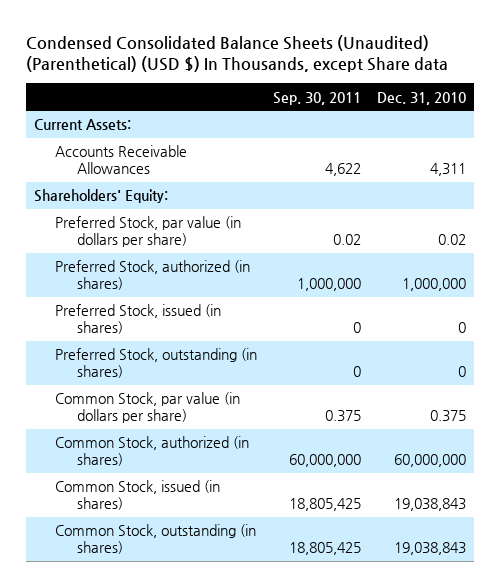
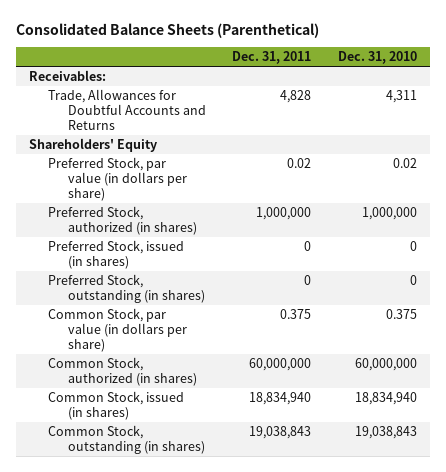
- Condensed Consolidated Balance Sheets (Unaudited) (Parenthetical) (USD $) In Thousands, except Share data
+ Consolidated Balance Sheets (Parenthetical)
- | Sep. 30, 2011 | Dec. 31, 2010
+ | Dec. 31, 2011 | Dec. 31, 2010
- Current Assets:
- Accounts Receivable Allowances | 4,622 | 4,311
- Shareholders' Equity:
+ Receivables:
+ Trade, Allowances for Doubtful Accounts and Returns | 4,828 | 4,311
+ Shareholders' Equity
- Common Stock, issued (in shares) | 18,805,425 | 19,038,843
+ Common Stock, issued (in shares) | 18,834,940 | 18,834,940

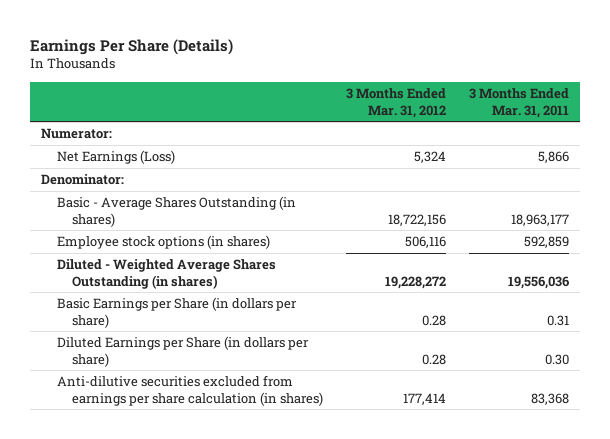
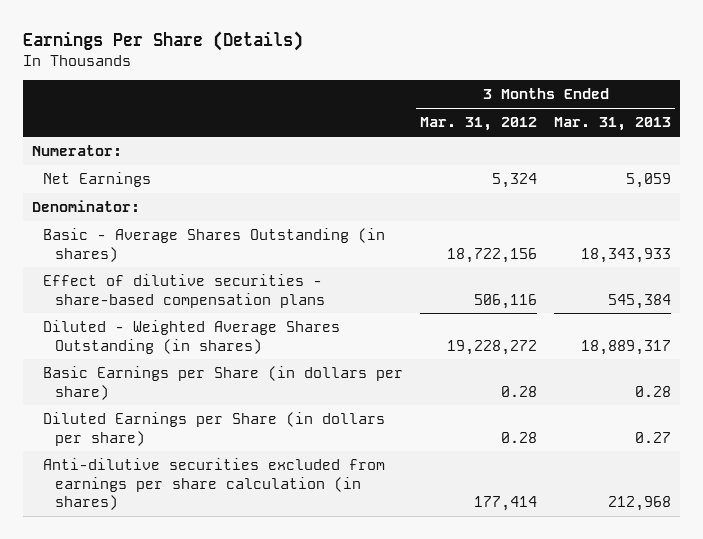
- | 3 Months Ended Mar. 31, 2012 | 3 Months Ended Mar. 31, 2011
+ | 3 Months Ended Mar. 31, 2012 | 3 Months Ended Mar. 31, 2013
- Net Earnings (Loss) | 5,324 | 5,866
+ Net Earnings | 5,324 | 5,059
- Employee stock options (in shares) | 506,116 | 592,859
+ Effect of dilutive securities - share-based compensation plans | 506,116 | 545,384

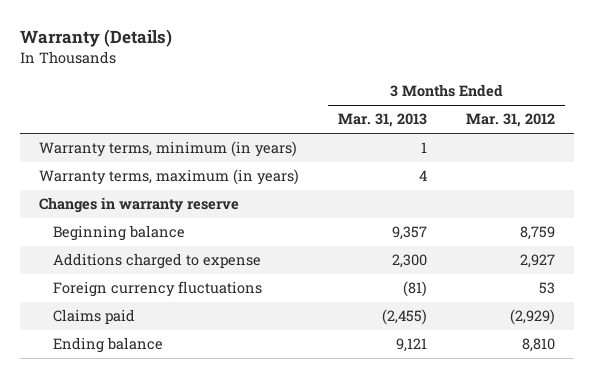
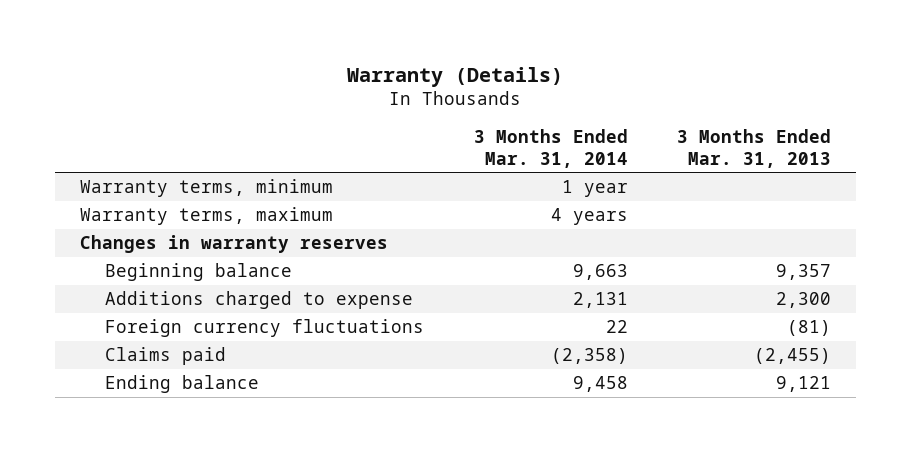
- | 3 Months Ended Mar. 31, 2013 | 3 Months Ended Mar. 31, 2012
+ | 3 Months Ended Mar. 31, 2014 | 3 Months Ended Mar. 31, 2013
- Warranty terms, minimum (in years) | 1 |
- Warranty terms, maximum (in years) | 4 |
- Changes in warranty reserve
+ Warranty terms, minimum | 1 year |
+ Warranty terms, maximum | 4 years |
+ Changes in warranty reserves

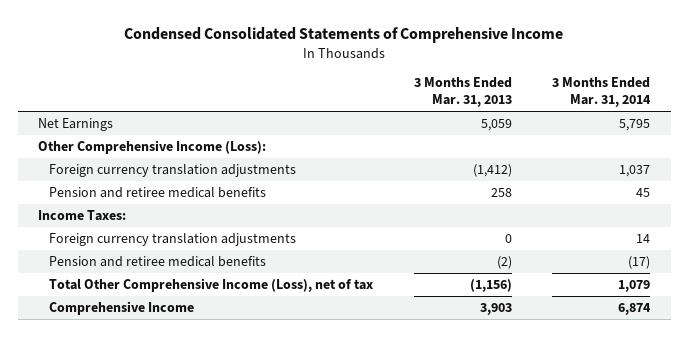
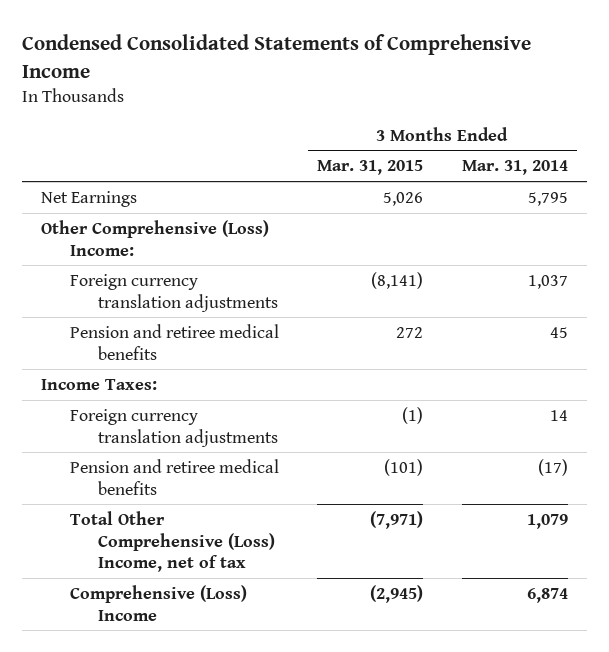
- | 3 Months Ended Mar. 31, 2013 | 3 Months Ended Mar. 31, 2014
+ | 3 Months Ended Mar. 31, 2015 | 3 Months Ended Mar. 31, 2014
- Other Comprehensive Income (Loss):
+ Other Comprehensive (Loss) Income:
- Total Other Comprehensive Income (Loss), net of tax | (1,156) | 1,079
- Comprehensive Income | 3,903 | 6,874
+ Total Other Comprehensive (Loss) Income, net of tax | (7,971) | 1,079
+ Comprehensive (Loss) Income | (2,945) | 6,874

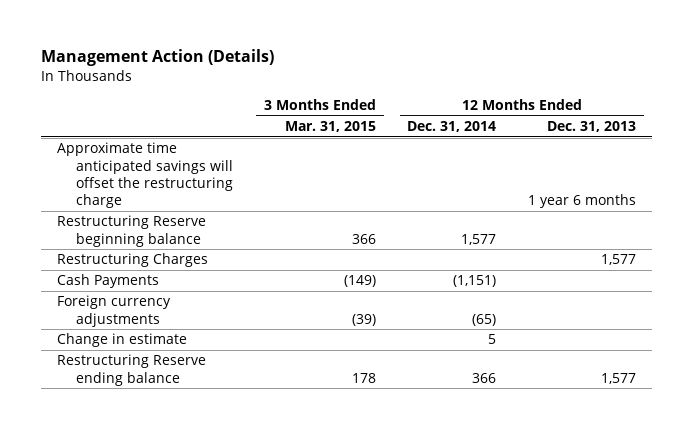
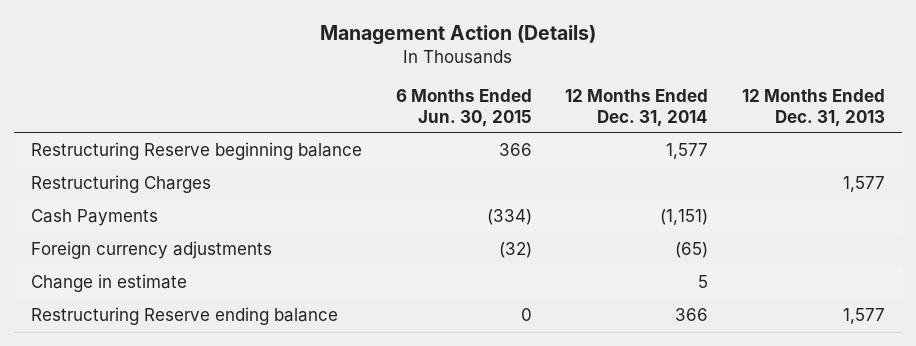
- | 3 Months Ended Mar. 31, 2015 | 12 Months Ended Dec. 31, 2014 | 12 Months Ended Dec. 31, 2013
+ | 6 Months Ended Jun. 30, 2015 | 12 Months Ended Dec. 31, 2014 | 12 Months Ended Dec. 31, 2013
- Approximate time anticipated savings will offset the restructuring charge | | | 1 year 6 months

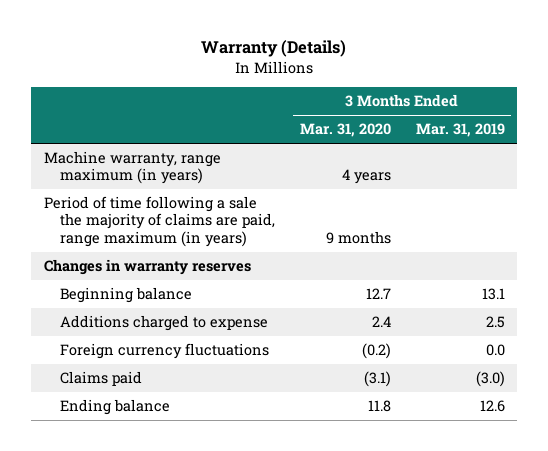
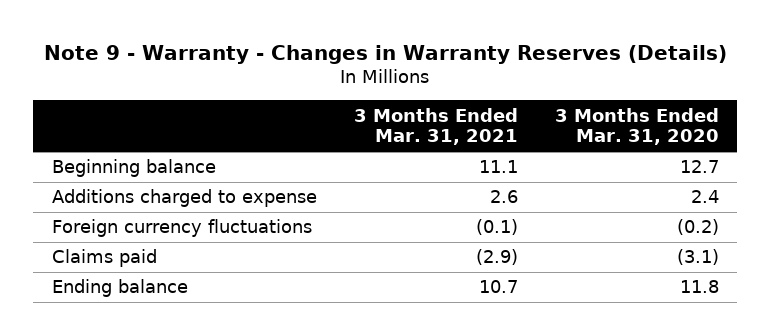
- Warranty (Details)
+ Note 9 - Warranty - Changes in Warranty Reserves (Details)
- | 3 Months Ended Mar. 31, 2020 | 3 Months Ended Mar. 31, 2019
+ | 3 Months Ended Mar. 31, 2021 | 3 Months Ended Mar. 31, 2020
- Machine warranty, range maximum (in years) | 4 years |
- Period of time following a sale the majority of claims are paid, range maximum (in years) | 9 months |
- Changes in warranty reserves

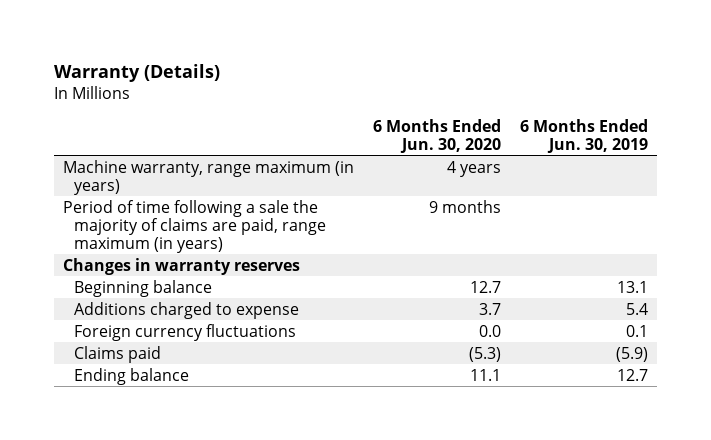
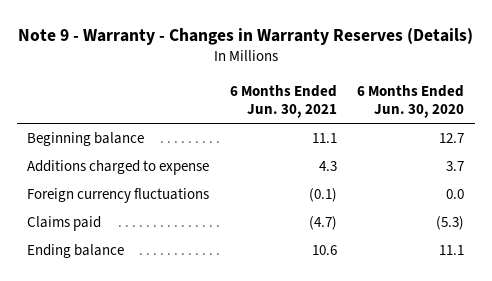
- Warranty (Details)
+ Note 9 - Warranty - Changes in Warranty Reserves (Details)
- | 6 Months Ended Jun. 30, 2020 | 6 Months Ended Jun. 30, 2019
+ | 6 Months Ended Jun. 30, 2021 | 6 Months Ended Jun. 30, 2020
- Machine warranty, range maximum (in years) | 4 years |
- Period of time following a sale the majority of claims are paid, range maximum (in years) | 9 months |
- Changes in warranty reserves

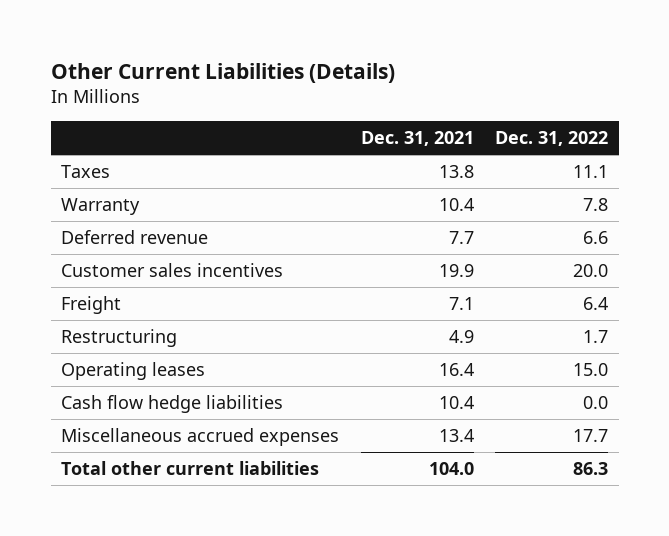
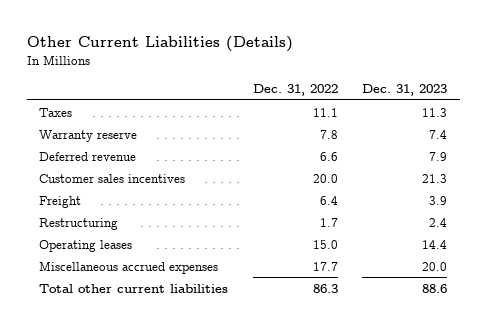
- | Dec. 31, 2021 | Dec. 31, 2022
+ | Dec. 31, 2022 | Dec. 31, 2023
- Warranty | 10.4 | 7.8
+ Warranty reserve | 7.8 | 7.4
- Cash flow hedge liabilities | 10.4 | 0.0

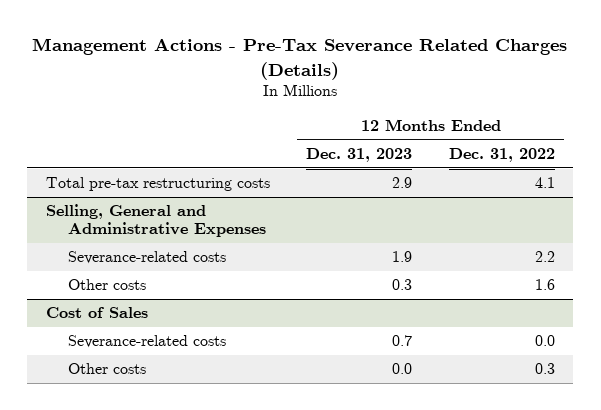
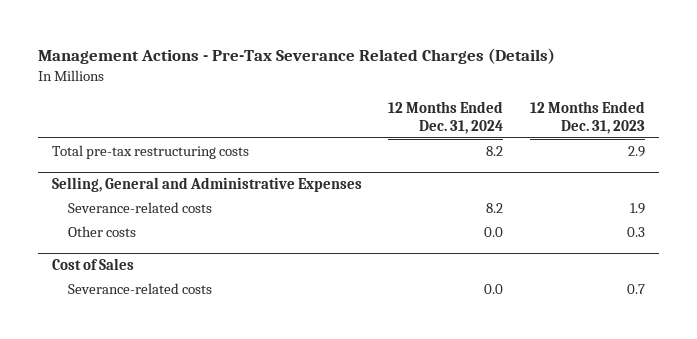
- | 12 Months Ended Dec. 31, 2023 | 12 Months Ended Dec. 31, 2022
+ | 12 Months Ended Dec. 31, 2024 | 12 Months Ended Dec. 31, 2023
@ Cost of Sales
- Other costs | 0.0 | 0.3

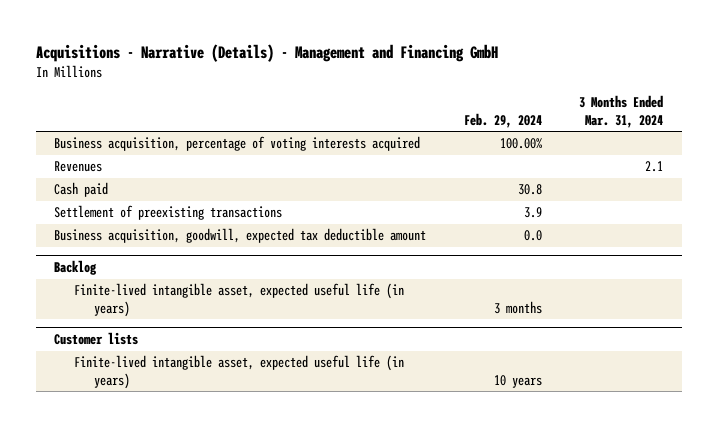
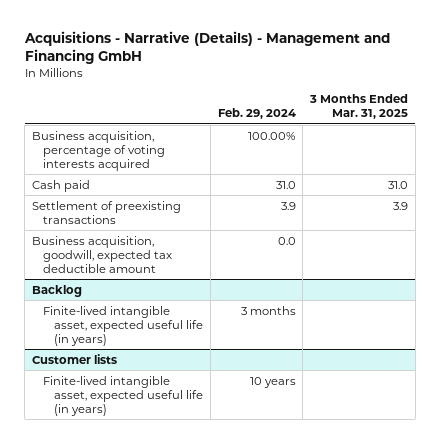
- | Feb. 29, 2024 | 3 Months Ended Mar. 31, 2024
+ | Feb. 29, 2024 | 3 Months Ended Mar. 31, 2025
- Revenues | | 2.1
- Cash paid | 30.8 |
+ Cash paid | 31.0 | 31.0

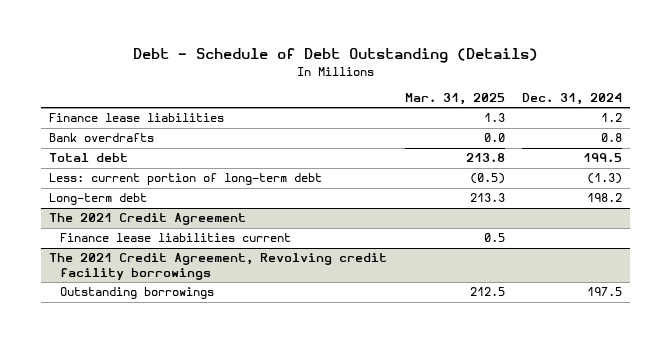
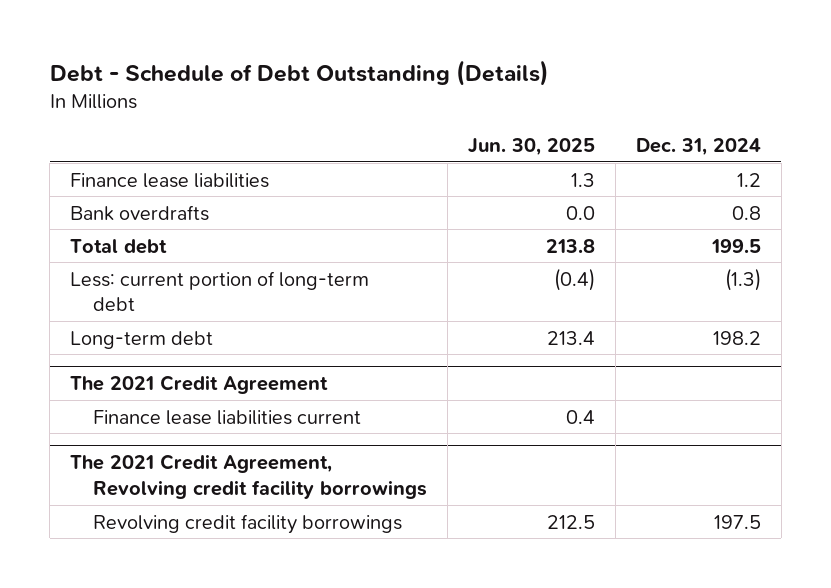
- | Mar. 31, 2025 | Dec. 31, 2024
+ | Jun. 30, 2025 | Dec. 31, 2024
@ The 2021 Credit Agreement, Revolving credit facility borrowings
- Outstanding borrowings | 212.5 | 197.5
+ Revolving credit facility borrowings | 212.5 | 197.5

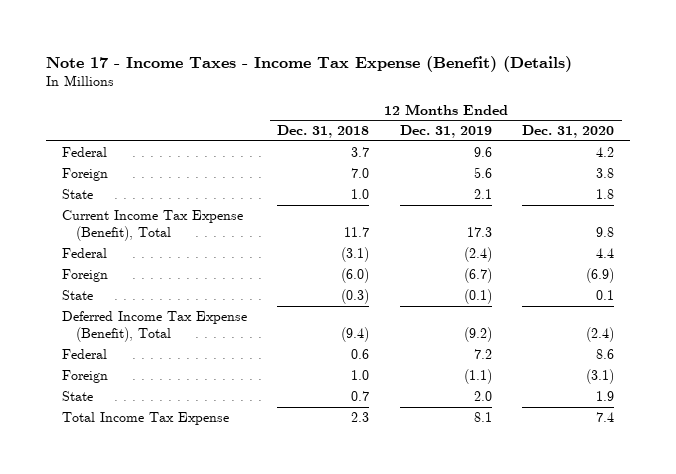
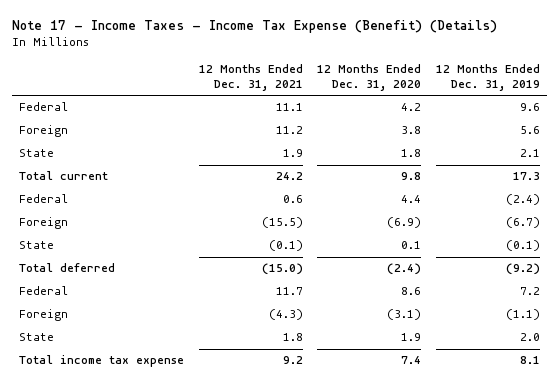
- | 12 Months Ended Dec. 31, 2018 | 12 Months Ended Dec. 31, 2019 | 12 Months Ended Dec. 31, 2020
+ | 12 Months Ended Dec. 31, 2021 | 12 Months Ended Dec. 31, 2020 | 12 Months Ended Dec. 31, 2019
- Current Income Tax Expense (Benefit), Total | 11.7 | 17.3 | 9.8
+ Total current | 24.2 | 9.8 | 17.3
- Deferred Income Tax Expense (Benefit), Total | (9.4) | (9.2) | (2.4)
+ Total deferred | (15.0) | (2.4) | (9.2)
- Total Income Tax Expense | 2.3 | 8.1 | 7.4
+ Total income tax expense | 9.2 | 7.4 | 8.1

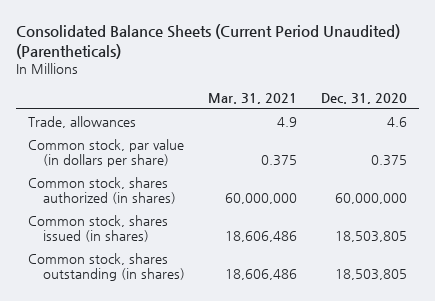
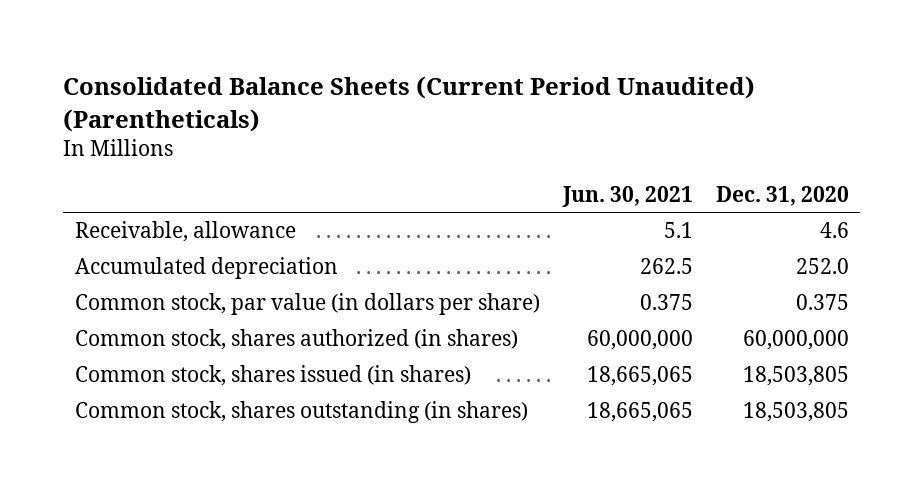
- | Mar. 31, 2021 | Dec. 31, 2020
+ | Jun. 30, 2021 | Dec. 31, 2020
- Trade, allowances | 4.9 | 4.6
+ Receivable, allowance | 5.1 | 4.6
+ Accumulated depreciation | 262.5 | 252.0

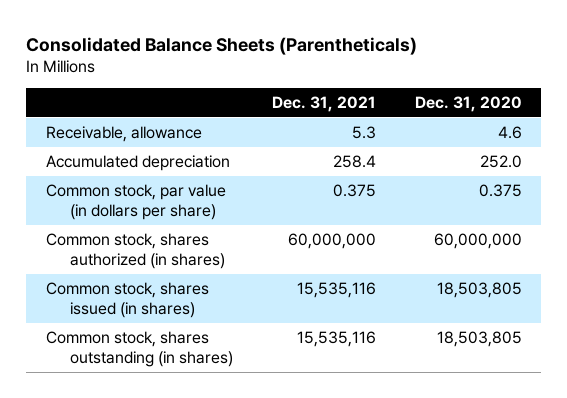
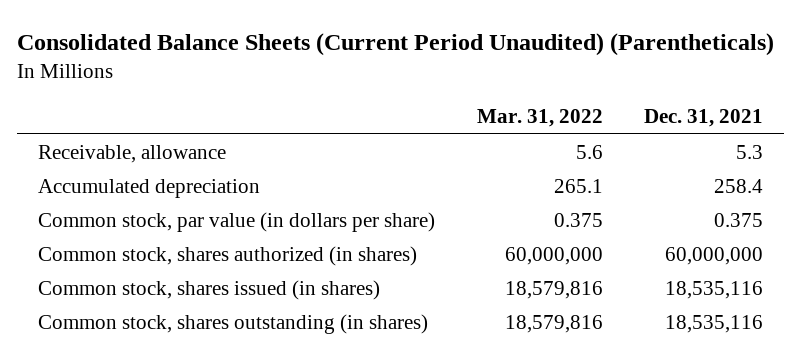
- Consolidated Balance Sheets (Parentheticals)
+ Consolidated Balance Sheets (Current Period Unaudited) (Parentheticals)
- | Dec. 31, 2021 | Dec. 31, 2020
+ | Mar. 31, 2022 | Dec. 31, 2021
- Common stock, shares issued (in shares) | 15,535,116 | 18,503,805
- Common stock, shares outstanding (in shares) | 15,535,116 | 18,503,805
+ Common stock, shares issued (in shares) | 18,579,816 | 18,535,116
+ Common stock, shares outstanding (in shares) | 18,579,816 | 18,535,116

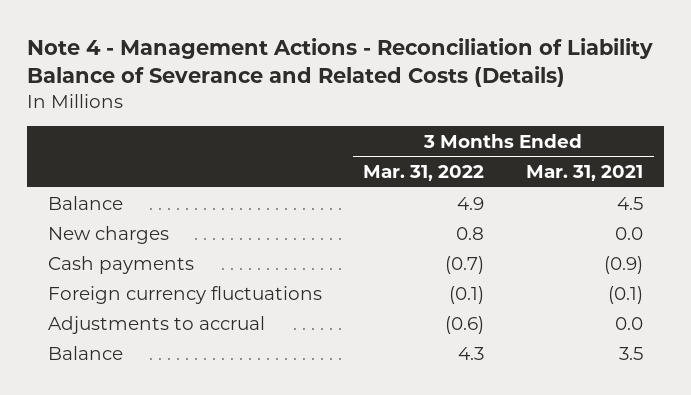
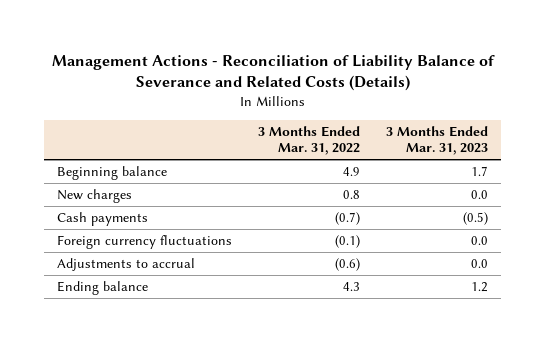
- Note 4 - Management Actions - Reconciliation of Liability Balance of Severance and Related Costs (Details)
+ Management Actions - Reconciliation of Liability Balance of Severance and Related Costs (Details)
- | 3 Months Ended Mar. 31, 2022 | 3 Months Ended Mar. 31, 2021
+ | 3 Months Ended Mar. 31, 2022 | 3 Months Ended Mar. 31, 2023
- Balance | 4.9 | 4.5
+ Beginning balance | 4.9 | 1.7
- Balance | 4.3 | 3.5
+ Ending balance | 4.3 | 1.2

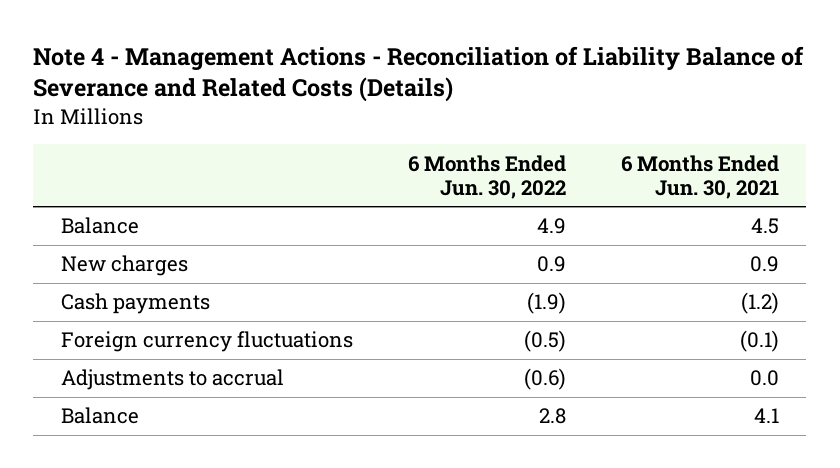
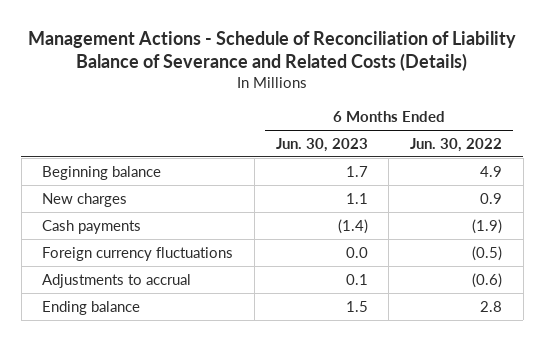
- Note 4 - Management Actions - Reconciliation of Liability Balance of Severance and Related Costs (Details)
+ Management Actions - Schedule of Reconciliation of Liability Balance of Severance and Related Costs (Details)
- | 6 Months Ended Jun. 30, 2022 | 6 Months Ended Jun. 30, 2021
+ | 6 Months Ended Jun. 30, 2023 | 6 Months Ended Jun. 30, 2022
- Balance | 4.9 | 4.5
+ Beginning balance | 1.7 | 4.9
- Balance | 2.8 | 4.1
+ Ending balance | 1.5 | 2.8

